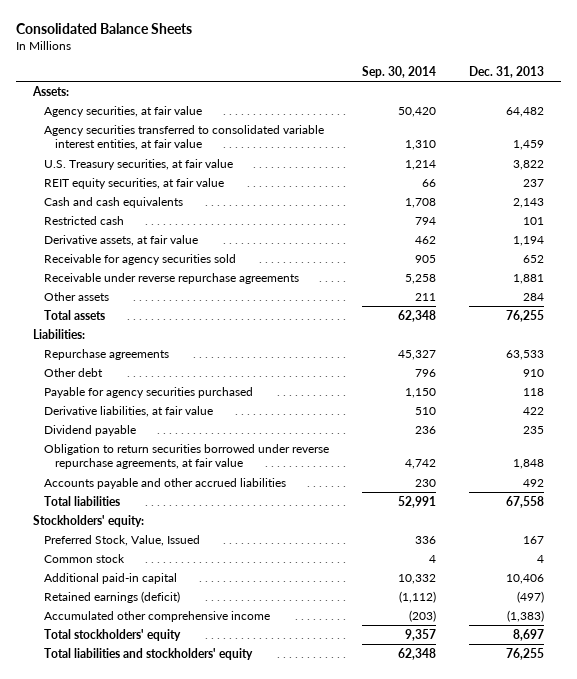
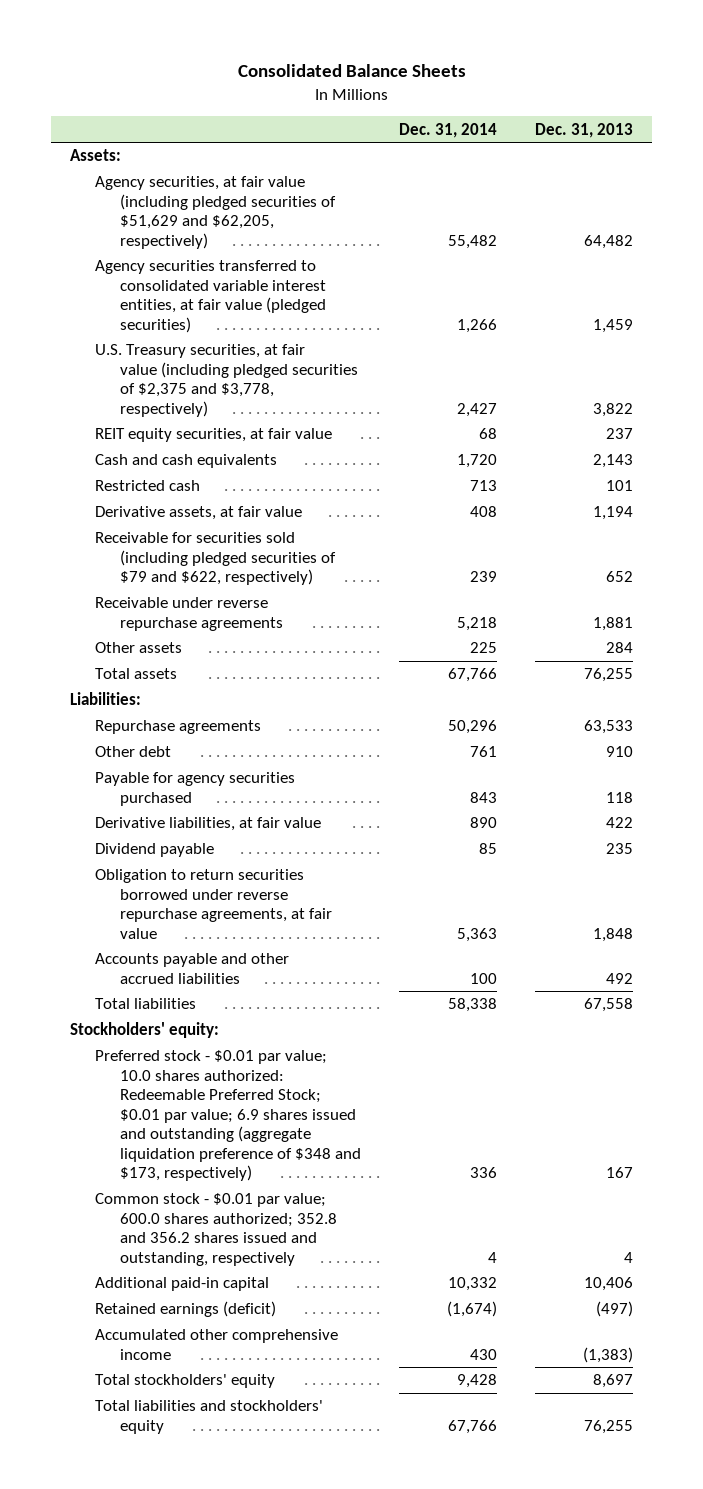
- | Sep. 30, 2014 | Dec. 31, 2013
+ | Dec. 31, 2014 | Dec. 31, 2013
- Agency securities, at fair value | 50,420 | 64,482
- Agency securities transferred to consolidated variable interest entities, at fair value | 1,310 | 1,459
- U.S. Treasury securities, at fair value | 1,214 | 3,822
+ Agency securities, at fair value (including pledged securities of $51,629 and $62,205, respectively) | 55,482 | 64,482
+ Agency securities transferred to consolidated variable interest entities, at fair value (pledged securities) | 1,266 | 1,459
+ U.S. Treasury securities, at fair value (including pledged securities of $2,375 and $3,778, respectively) | 2,427 | 3,822
- Receivable for agency securities sold | 905 | 652
+ Receivable for securities sold (including pledged securities of $79 and $622, respectively) | 239 | 652
- Preferred Stock, Value, Issued | 336 | 167
- Common stock | 4 | 4
+ Preferred stock - $0.01 par value; 10.0 shares authorized: Redeemable Preferred Stock; $0.01 par value; 6.9 shares issued and outstanding (aggregate liquidation preference of $348 and $173, respectively) | 336 | 167
+ Common stock - $0.01 par value; 600.0 shares authorized; 352.8 and 356.2 shares issued and outstanding, respectively | 4 | 4

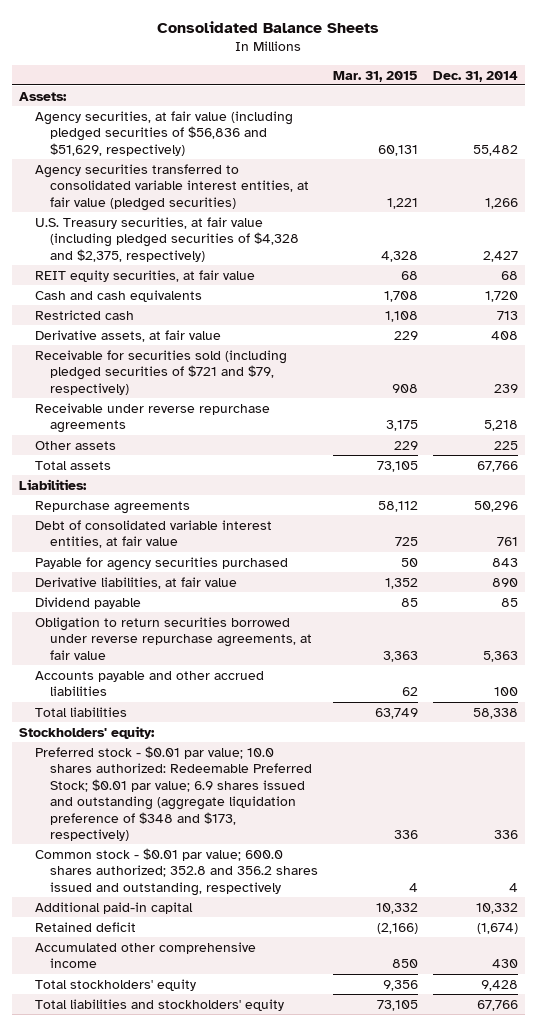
- | Dec. 31, 2014 | Dec. 31, 2013
+ | Mar. 31, 2015 | Dec. 31, 2014
- Agency securities, at fair value (including pledged securities of $51,629 and $62,205, respectively) | 55,482 | 64,482
+ Agency securities, at fair value (including pledged securities of $56,836 and $51,629, respectively) | 60,131 | 55,482
- U.S. Treasury securities, at fair value (including pledged securities of $2,375 and $3,778, respectively) | 2,427 | 3,822
+ U.S. Treasury securities, at fair value (including pledged securities of $4,328 and $2,375, respectively) | 4,328 | 2,427
- Receivable for securities sold (including pledged securities of $79 and $622, respectively) | 239 | 652
+ Receivable for securities sold (including pledged securities of $721 and $79, respectively) | 908 | 239
- Other debt | 761 | 910
+ Debt of consolidated variable interest entities, at fair value | 725 | 761
- Retained earnings (deficit) | (1,674) | (497)
+ Retained deficit | (2,166) | (1,674)

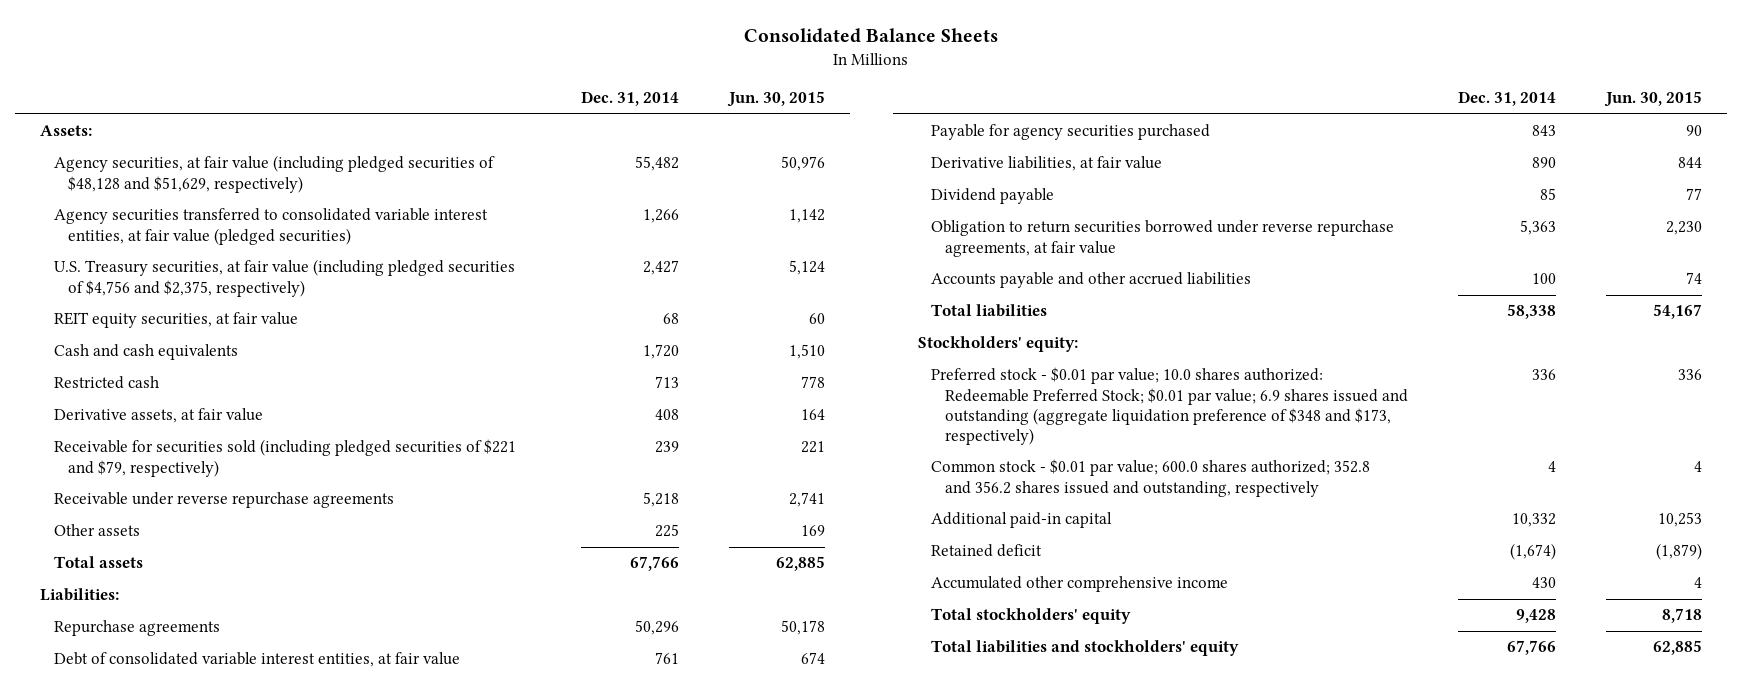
- | Mar. 31, 2015 | Dec. 31, 2014
+ | Dec. 31, 2014 | Jun. 30, 2015
- Agency securities, at fair value (including pledged securities of $56,836 and $51,629, respectively) | 60,131 | 55,482
+ Agency securities, at fair value (including pledged securities of $48,128 and $51,629, respectively) | 55,482 | 50,976
- U.S. Treasury securities, at fair value (including pledged securities of $4,328 and $2,375, respectively) | 4,328 | 2,427
+ U.S. Treasury securities, at fair value (including pledged securities of $4,756 and $2,375, respectively) | 2,427 | 5,124
- Receivable for securities sold (including pledged securities of $721 and $79, respectively) | 908 | 239
+ Receivable for securities sold (including pledged securities of $221 and $79, respectively) | 239 | 221

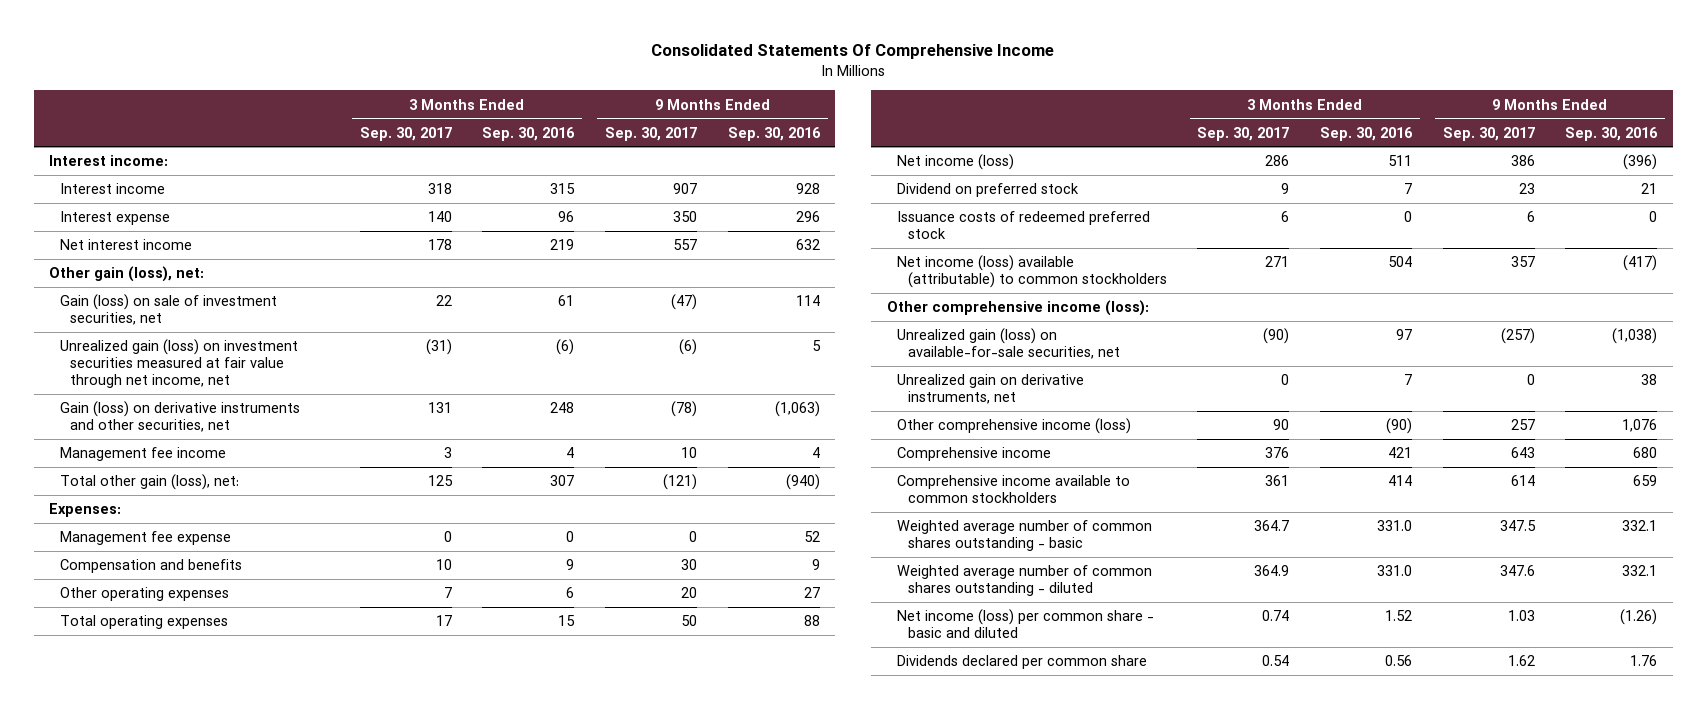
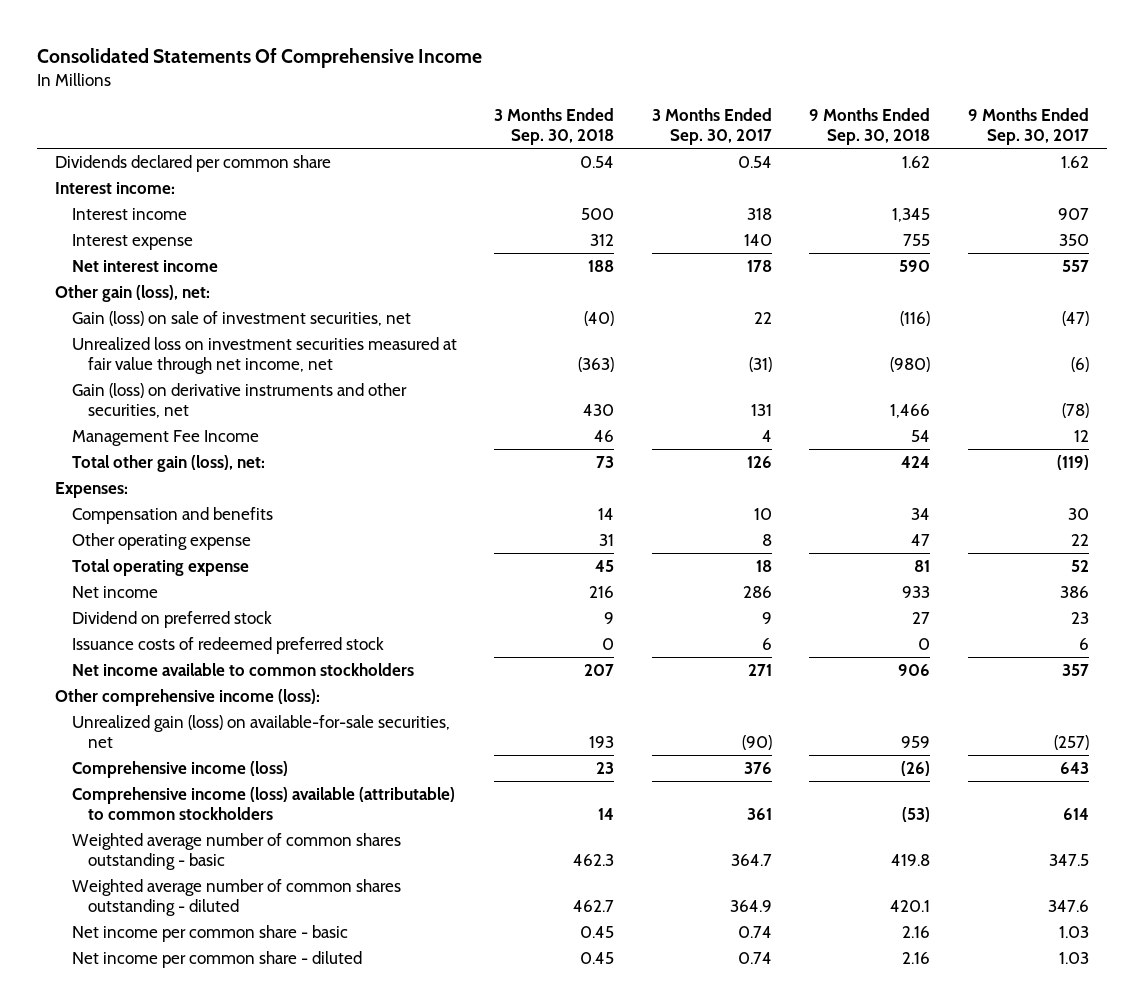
- | 3 Months Ended Sep. 30, 2017 | 3 Months Ended Sep. 30, 2016 | 9 Months Ended Sep. 30, 2017 | 9 Months Ended Sep. 30, 2016
+ | 3 Months Ended Sep. 30, 2018 | 3 Months Ended Sep. 30, 2017 | 9 Months Ended Sep. 30, 2018 | 9 Months Ended Sep. 30, 2017
moved up: Dividends declared per common share | 0.54 | 0.54 | 1.62 | 1.62
- Unrealized gain (loss) on investment securities measured at fair value through net income, net | (31) | (6) | (6) | 5
+ Unrealized loss on investment securities measured at fair value through net income, net | (363) | (31) | (980) | (6)
- Management fee income | 3 | 4 | 10 | 4
- Total other gain (loss), net: | 125 | 307 | (121) | (940)
+ Management Fee Income | 46 | 4 | 54 | 12
+ Total other gain (loss), net: | 73 | 126 | 424 | (119)
- Management fee expense | 0 | 0 | 0 | 52
- Other operating expenses | 7 | 6 | 20 | 27
- Total operating expenses | 17 | 15 | 50 | 88
- Net income (loss) | 286 | 511 | 386 | (396)
+ Other operating expense | 31 | 8 | 47 | 22
+ Total operating expense | 45 | 18 | 81 | 52
+ Net income | 216 | 286 | 933 | 386
- Net income (loss) available (attributable) to common stockholders | 271 | 504 | 357 | (417)
+ Net income available to common stockholders | 207 | 271 | 906 | 357
- Unrealized gain on derivative instruments, net | 0 | 7 | 0 | 38
- Other comprehensive income (loss) | 90 | (90) | 257 | 1,076
- Comprehensive income | 376 | 421 | 643 | 680
- Comprehensive income available to common stockholders | 361 | 414 | 614 | 659
+ Comprehensive income (loss) | 23 | 376 | (26) | 643
+ Comprehensive income (loss) available (attributable) to common stockholders | 14 | 361 | (53) | 614
- Net income (loss) per common share - basic and diluted | 0.74 | 1.52 | 1.03 | (1.26)
+ Net income per common share - basic | 0.45 | 0.74 | 2.16 | 1.03
+ Net income per common share - diluted | 0.45 | 0.74 | 2.16 | 1.03

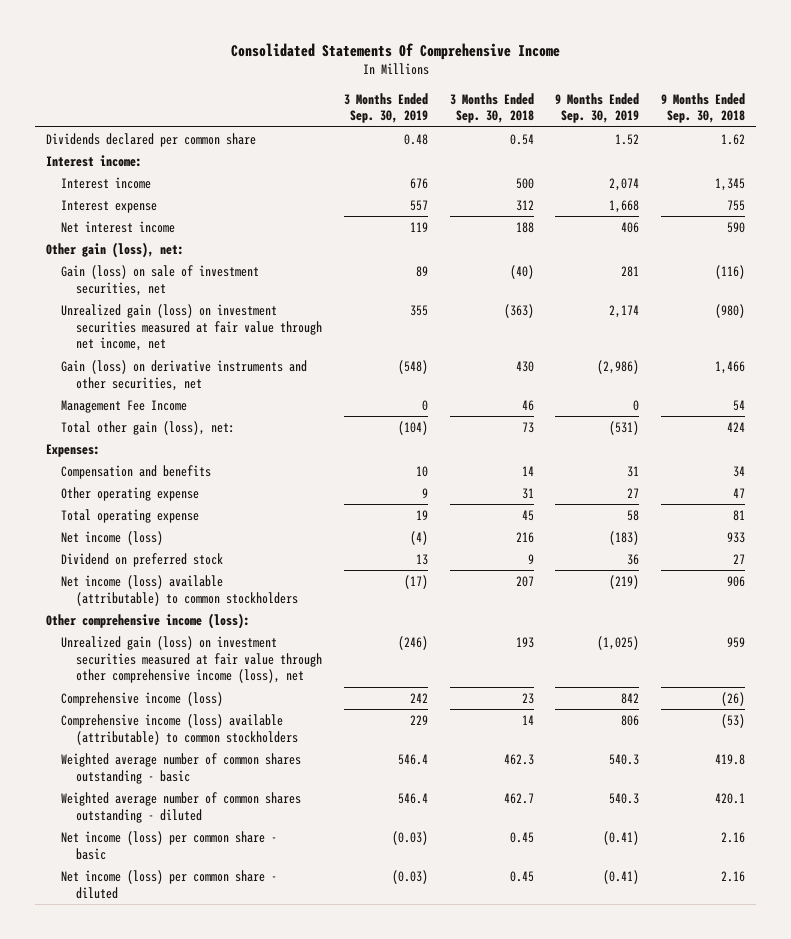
- | 3 Months Ended Sep. 30, 2018 | 3 Months Ended Sep. 30, 2017 | 9 Months Ended Sep. 30, 2018 | 9 Months Ended Sep. 30, 2017
+ | 3 Months Ended Sep. 30, 2019 | 3 Months Ended Sep. 30, 2018 | 9 Months Ended Sep. 30, 2019 | 9 Months Ended Sep. 30, 2018
- Unrealized loss on investment securities measured at fair value through net income, net | (363) | (31) | (980) | (6)
+ Unrealized gain (loss) on investment securities measured at fair value through net income, net | 355 | (363) | 2,174 | (980)
- Net income | 216 | 286 | 933 | 386
+ Net income (loss) | (4) | 216 | (183) | 933
- Issuance costs of redeemed preferred stock | 0 | 6 | 0 | 6
- Net income available to common stockholders | 207 | 271 | 906 | 357
+ Net income (loss) available (attributable) to common stockholders | (17) | 207 | (219) | 906
- Unrealized gain (loss) on available-for-sale securities, net | 193 | (90) | 959 | (257)
+ Unrealized gain (loss) on investment securities measured at fair value through other comprehensive income (loss), net | (246) | 193 | (1,025) | 959
- Net income per common share - basic | 0.45 | 0.74 | 2.16 | 1.03
- Net income per common share - diluted | 0.45 | 0.74 | 2.16 | 1.03
+ Net income (loss) per common share - basic | (0.03) | 0.45 | (0.41) | 2.16
+ Net income (loss) per common share - diluted | (0.03) | 0.45 | (0.41) | 2.16

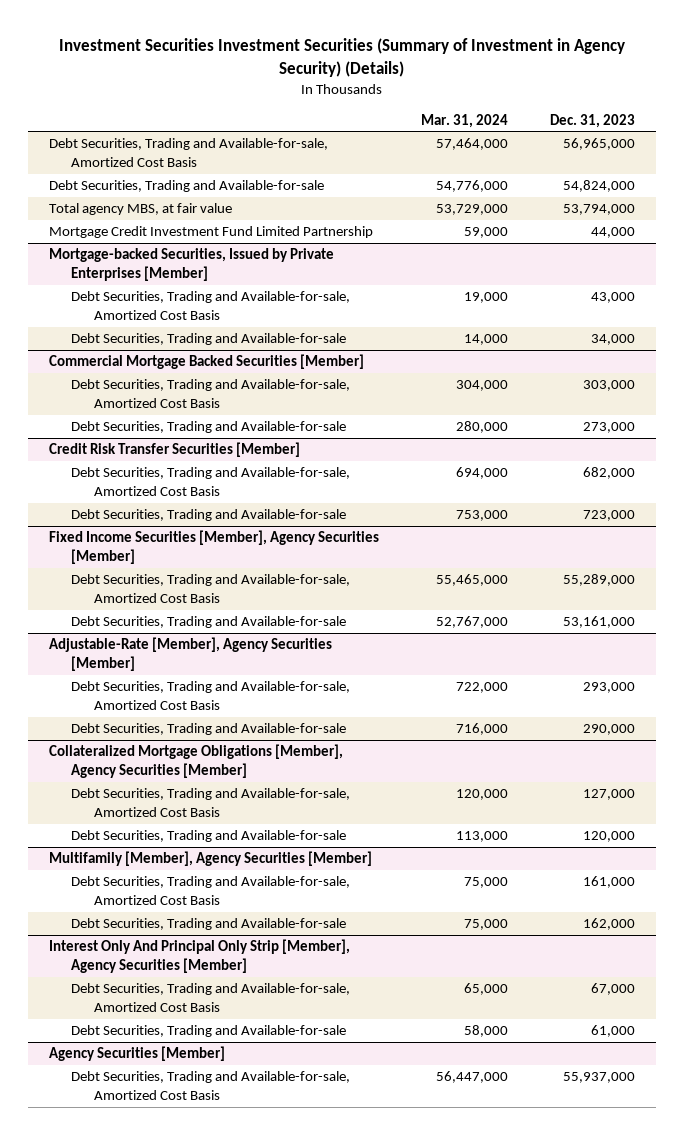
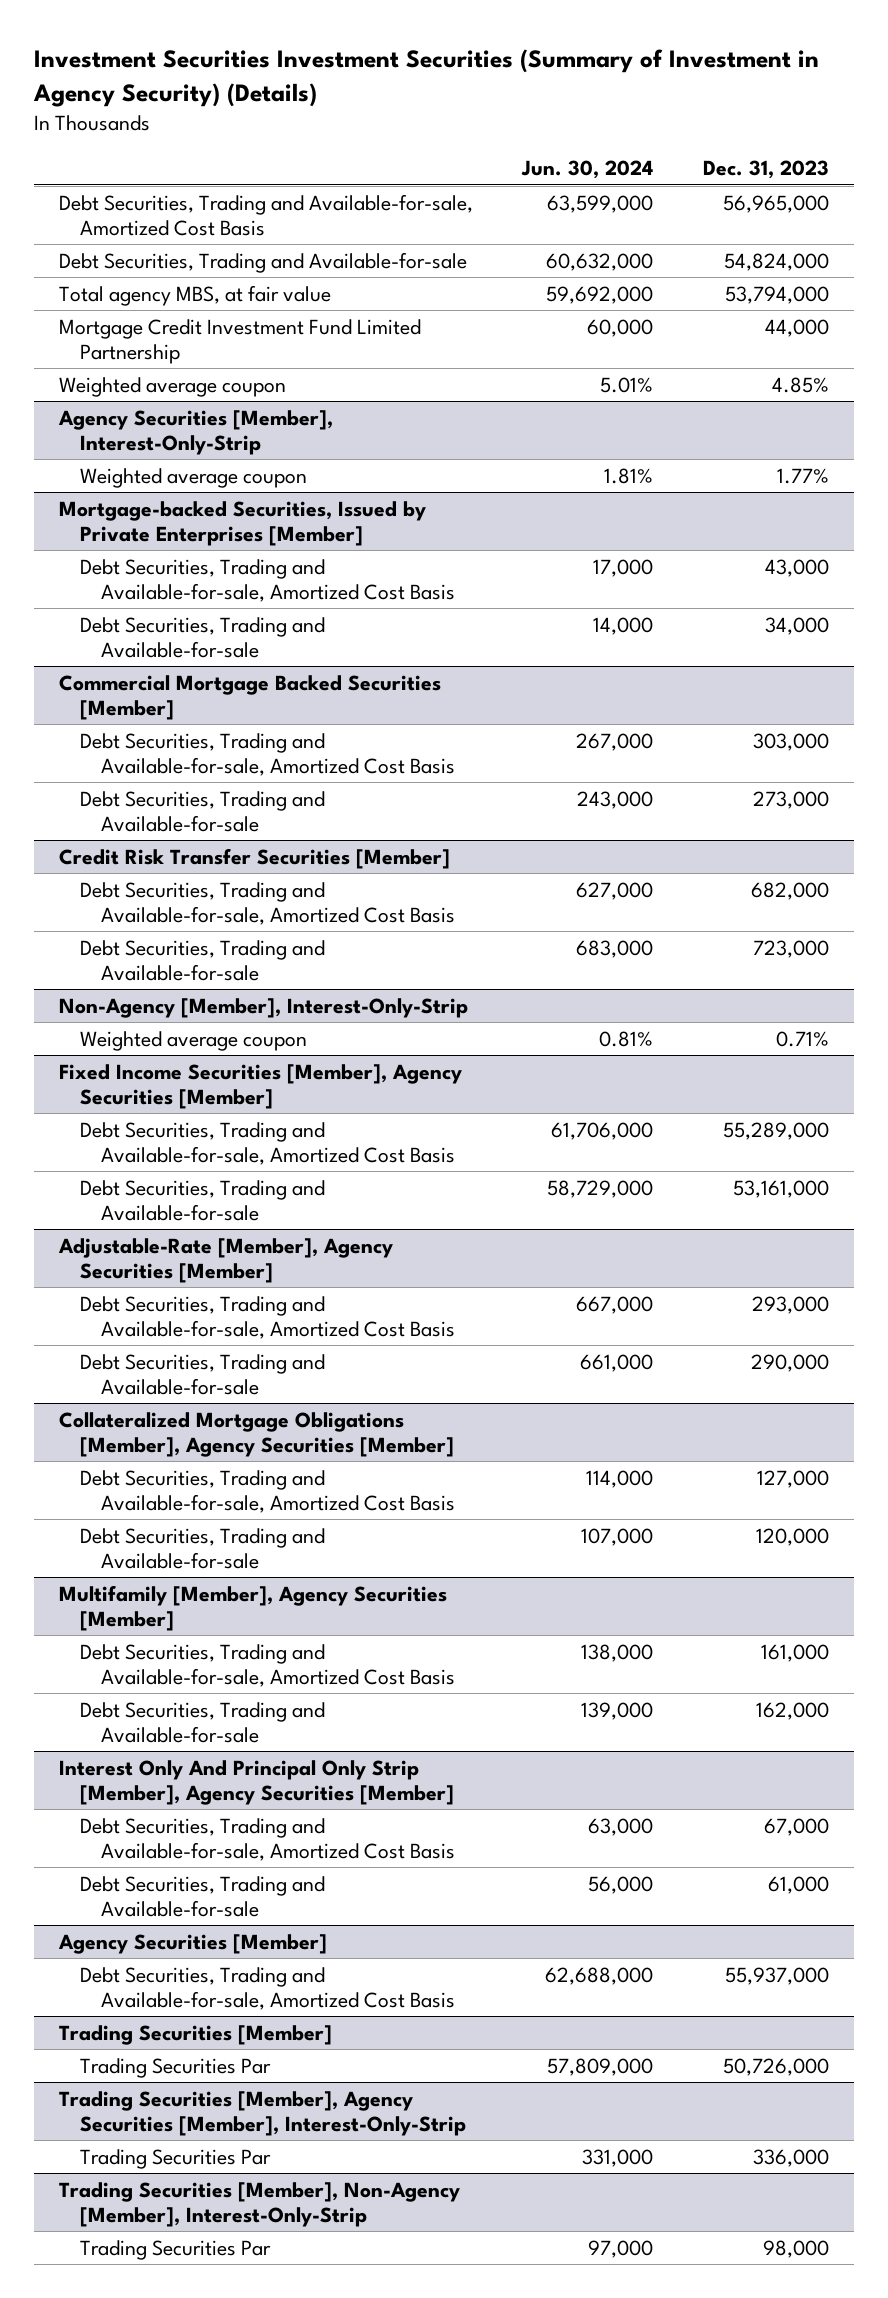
- | Mar. 31, 2024 | Dec. 31, 2023
+ | Jun. 30, 2024 | Dec. 31, 2023
+ Weighted average coupon | 5.01% | 4.85%
+ Agency Securities [Member], Interest-Only-Strip
+ Weighted average coupon | 1.81% | 1.77%
+ Non-Agency [Member], Interest-Only-Strip
+ Weighted average coupon | 0.81% | 0.71%
+ Trading Securities [Member]
+ Trading Securities Par | 57,809,000 | 50,726,000
+ Trading Securities [Member], Agency Securities [Member], Interest-Only-Strip
+ Trading Securities Par | 331,000 | 336,000
+ Trading Securities [Member], Non-Agency [Member], Interest-Only-Strip
+ Trading Securities Par | 97,000 | 98,000

